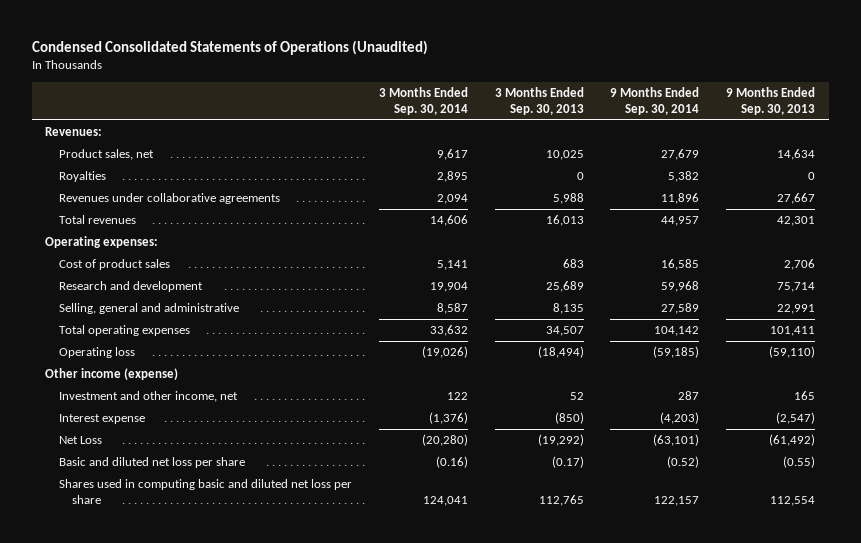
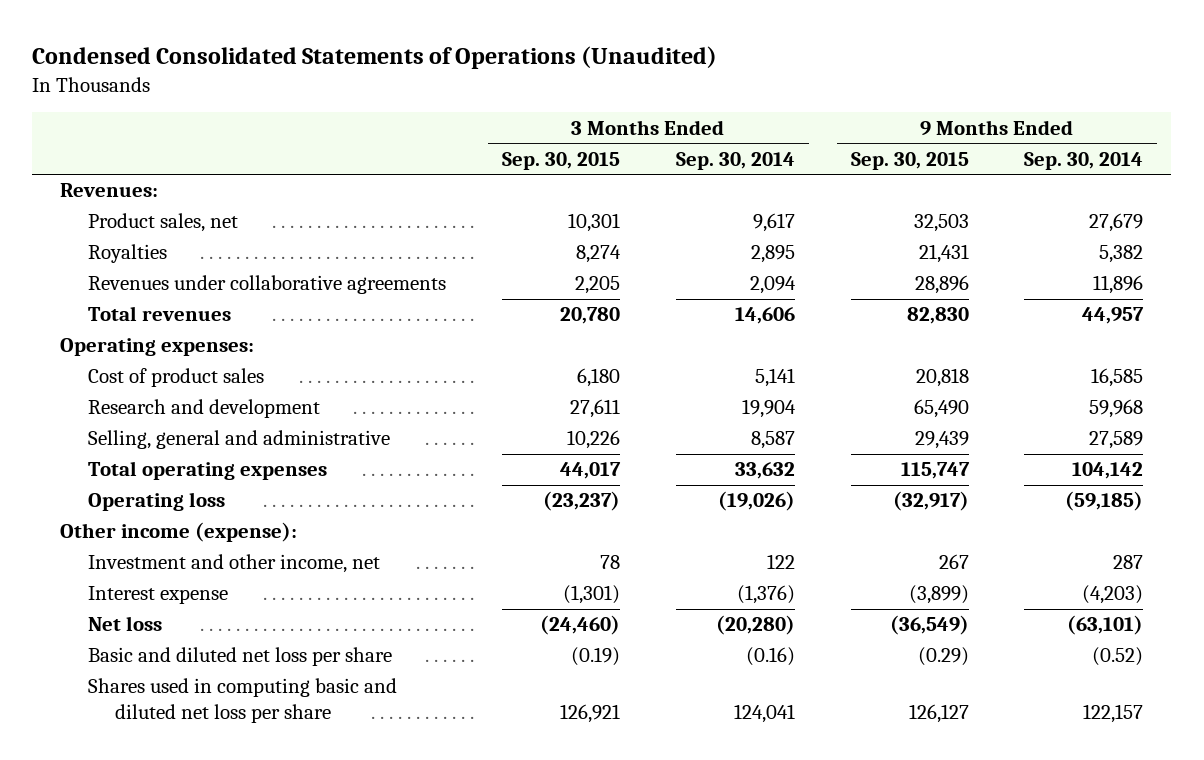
- | 3 Months Ended Sep. 30, 2014 | 3 Months Ended Sep. 30, 2013 | 9 Months Ended Sep. 30, 2014 | 9 Months Ended Sep. 30, 2013
+ | 3 Months Ended Sep. 30, 2015 | 3 Months Ended Sep. 30, 2014 | 9 Months Ended Sep. 30, 2015 | 9 Months Ended Sep. 30, 2014
- Other income (expense)
+ Other income (expense):
- Net Loss | (20,280) | (19,292) | (63,101) | (61,492)
+ Net loss | (24,460) | (20,280) | (36,549) | (63,101)

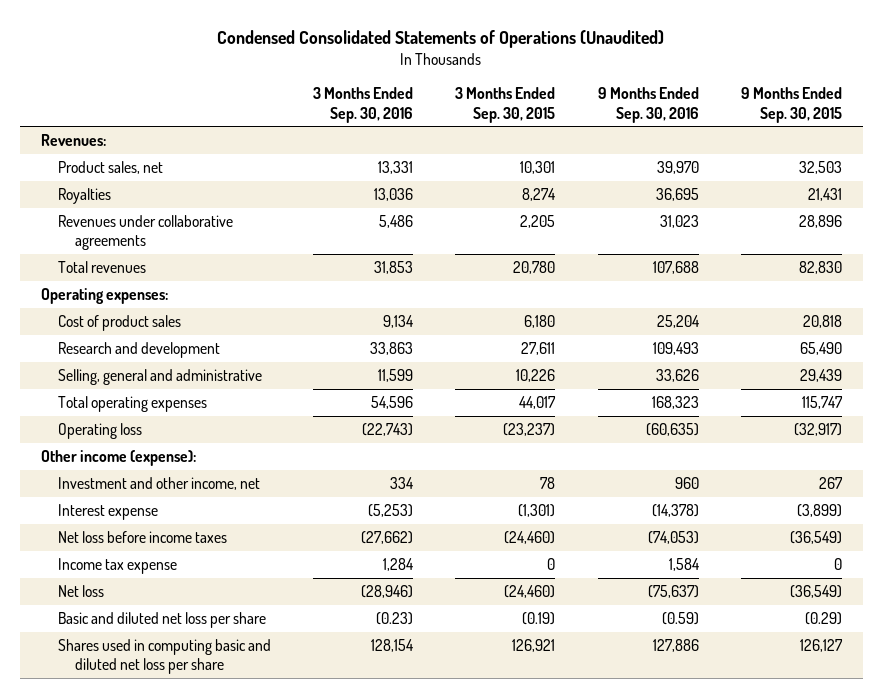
- | 3 Months Ended Sep. 30, 2015 | 3 Months Ended Sep. 30, 2014 | 9 Months Ended Sep. 30, 2015 | 9 Months Ended Sep. 30, 2014
+ | 3 Months Ended Sep. 30, 2016 | 3 Months Ended Sep. 30, 2015 | 9 Months Ended Sep. 30, 2016 | 9 Months Ended Sep. 30, 2015
+ Net loss before income taxes | (27,662) | (24,460) | (74,053) | (36,549)
+ Income tax expense | 1,284 | 0 | 1,584 | 0

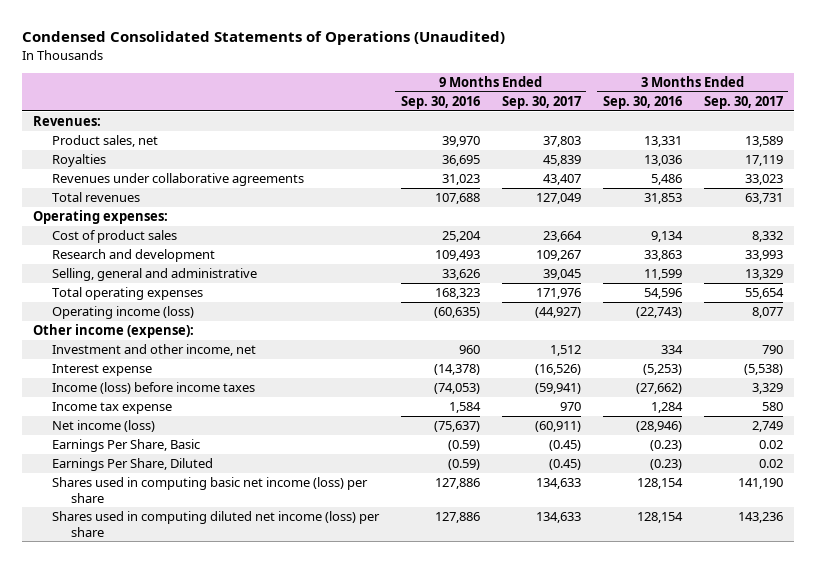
- | 3 Months Ended Sep. 30, 2016 | 3 Months Ended Sep. 30, 2015 | 9 Months Ended Sep. 30, 2016 | 9 Months Ended Sep. 30, 2015
+ | 9 Months Ended Sep. 30, 2016 | 9 Months Ended Sep. 30, 2017 | 3 Months Ended Sep. 30, 2016 | 3 Months Ended Sep. 30, 2017
- Operating loss | (22,743) | (23,237) | (60,635) | (32,917)
+ Operating income (loss) | (60,635) | (44,927) | (22,743) | 8,077
- Net loss before income taxes | (27,662) | (24,460) | (74,053) | (36,549)
+ Income (loss) before income taxes | (74,053) | (59,941) | (27,662) | 3,329
- Net loss | (28,946) | (24,460) | (75,637) | (36,549)
- Basic and diluted net loss per share | (0.23) | (0.19) | (0.59) | (0.29)
- Shares used in computing basic and diluted net loss per share | 128,154 | 126,921 | 127,886 | 126,127
+ Net income (loss) | (75,637) | (60,911) | (28,946) | 2,749
+ Earnings Per Share, Basic | (0.59) | (0.45) | (0.23) | 0.02
+ Earnings Per Share, Diluted | (0.59) | (0.45) | (0.23) | 0.02
+ Shares used in computing basic net income (loss) per share | 127,886 | 134,633 | 128,154 | 141,190
+ Shares used in computing diluted net income (loss) per share | 127,886 | 134,633 | 128,154 | 143,236

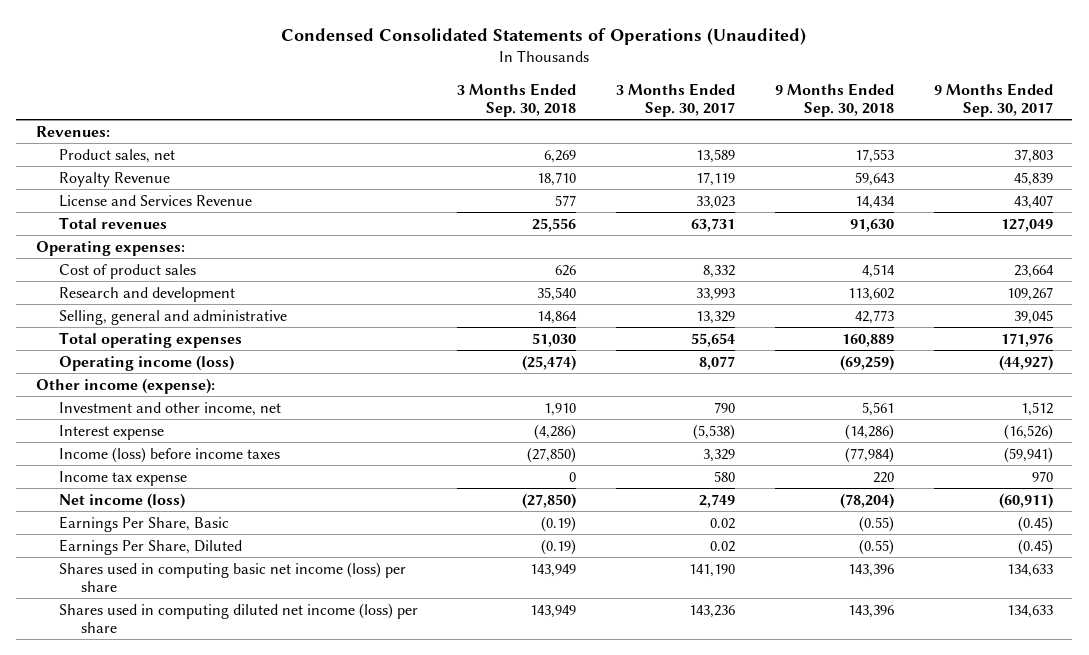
- | 9 Months Ended Sep. 30, 2016 | 9 Months Ended Sep. 30, 2017 | 3 Months Ended Sep. 30, 2016 | 3 Months Ended Sep. 30, 2017
+ | 3 Months Ended Sep. 30, 2018 | 3 Months Ended Sep. 30, 2017 | 9 Months Ended Sep. 30, 2018 | 9 Months Ended Sep. 30, 2017
- Royalties | 36,695 | 45,839 | 13,036 | 17,119
- Revenues under collaborative agreements | 31,023 | 43,407 | 5,486 | 33,023
+ Royalty Revenue | 18,710 | 17,119 | 59,643 | 45,839
+ License and Services Revenue | 577 | 33,023 | 14,434 | 43,407

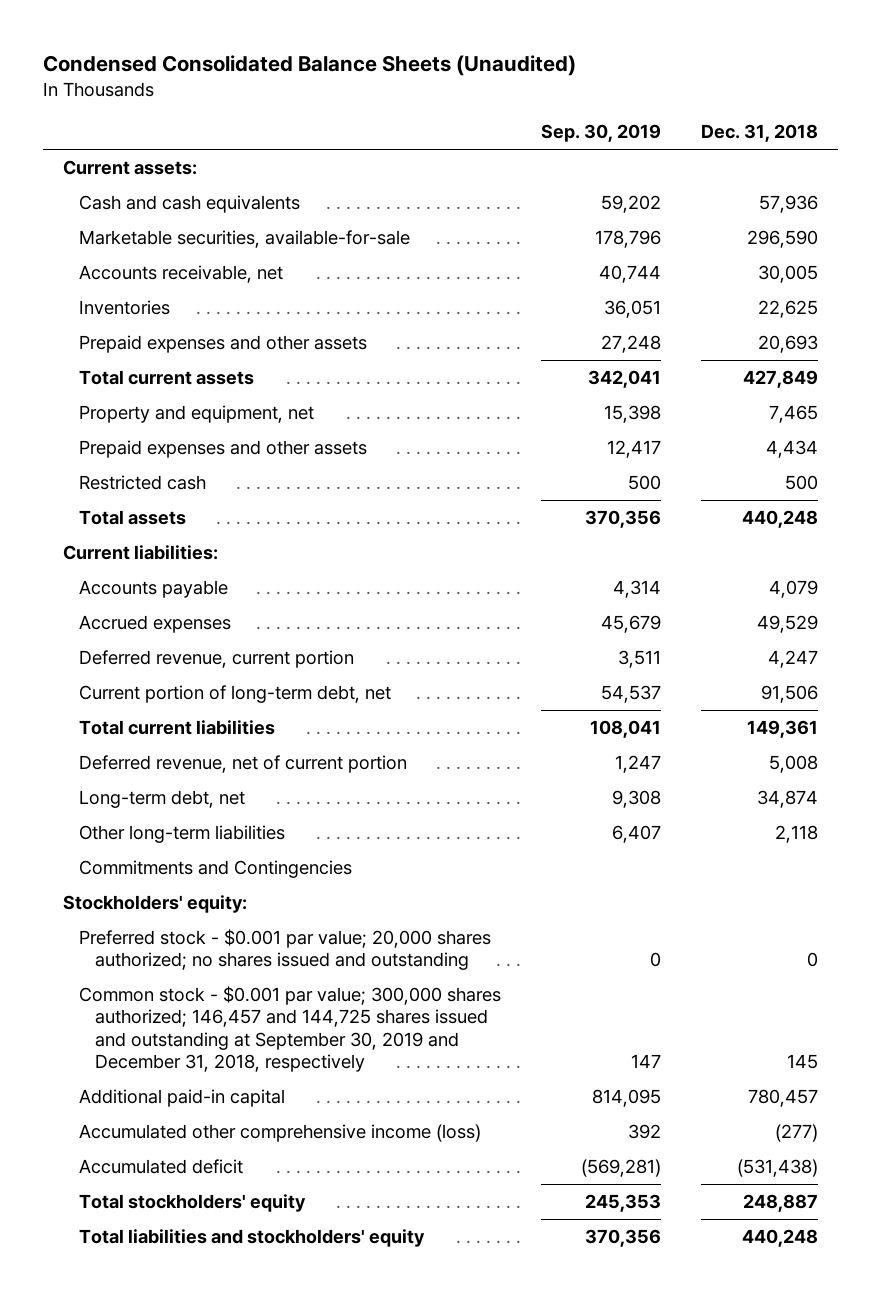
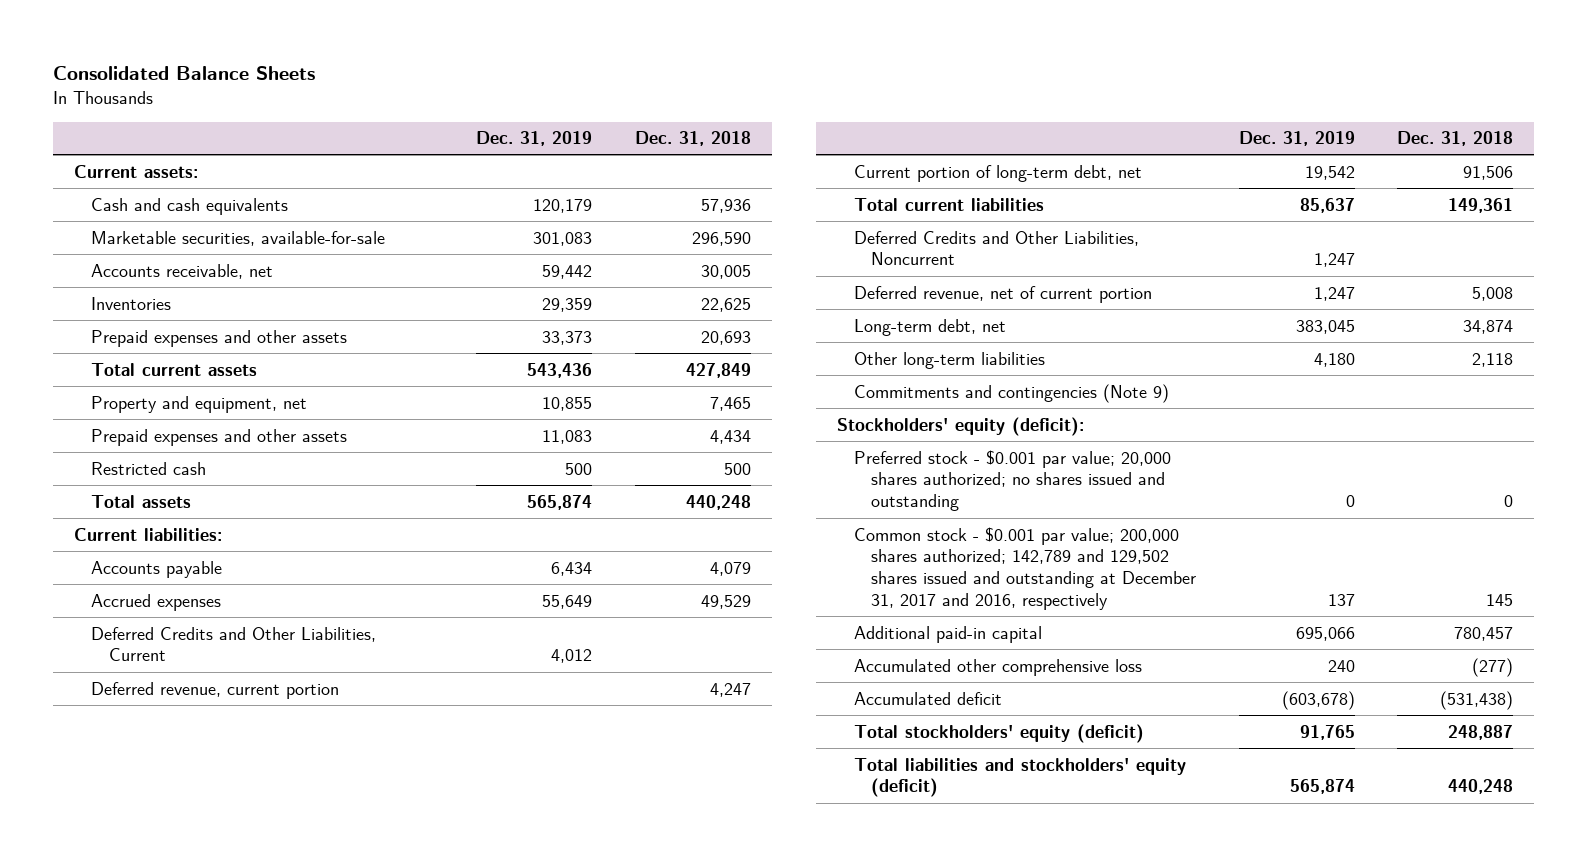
- Condensed Consolidated Balance Sheets (Unaudited)
+ Consolidated Balance Sheets
- | Sep. 30, 2019 | Dec. 31, 2018
+ | Dec. 31, 2019 | Dec. 31, 2018
+ Deferred Credits and Other Liabilities, Current | 4,012 |
+ Deferred Credits and Other Liabilities, Noncurrent | 1,247 |
- Commitments and Contingencies
- Stockholders' equity:
+ Commitments and contingencies (Note 9)
+ Stockholders' equity (deficit):
- Common stock - $0.001 par value; 300,000 shares authorized; 146,457 and 144,725 shares issued and outstanding at September 30, 2019 and December 31, 2018, respectively | 147 | 145
+ Common stock - $0.001 par value; 200,000 shares authorized; 142,789 and 129,502 shares issued and outstanding at December 31, 2017 and 2016, respectively | 137 | 145
- Accumulated other comprehensive income (loss) | 392 | (277)
+ Accumulated other comprehensive loss | 240 | (277)
- Total stockholders' equity | 245,353 | 248,887
- Total liabilities and stockholders' equity | 370,356 | 440,248
+ Total stockholders' equity (deficit) | 91,765 | 248,887
+ Total liabilities and stockholders' equity (deficit) | 565,874 | 440,248

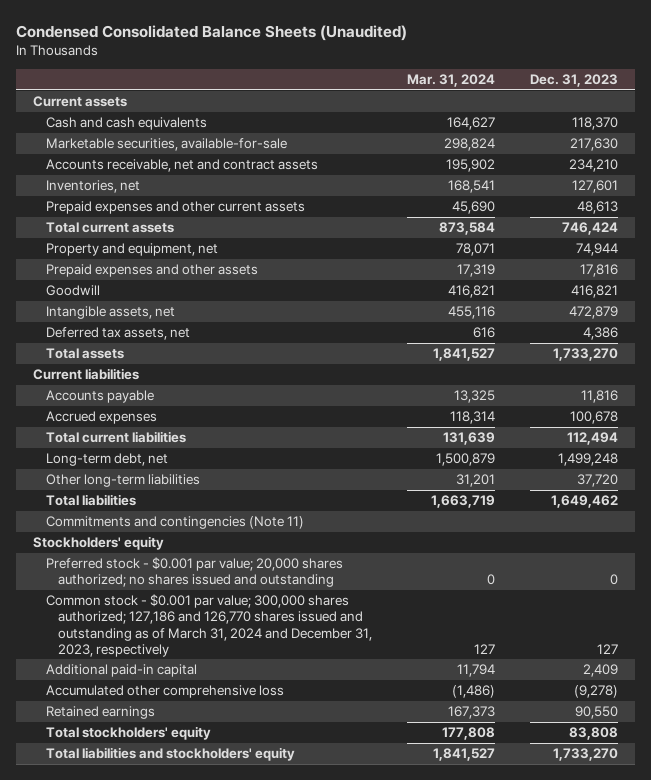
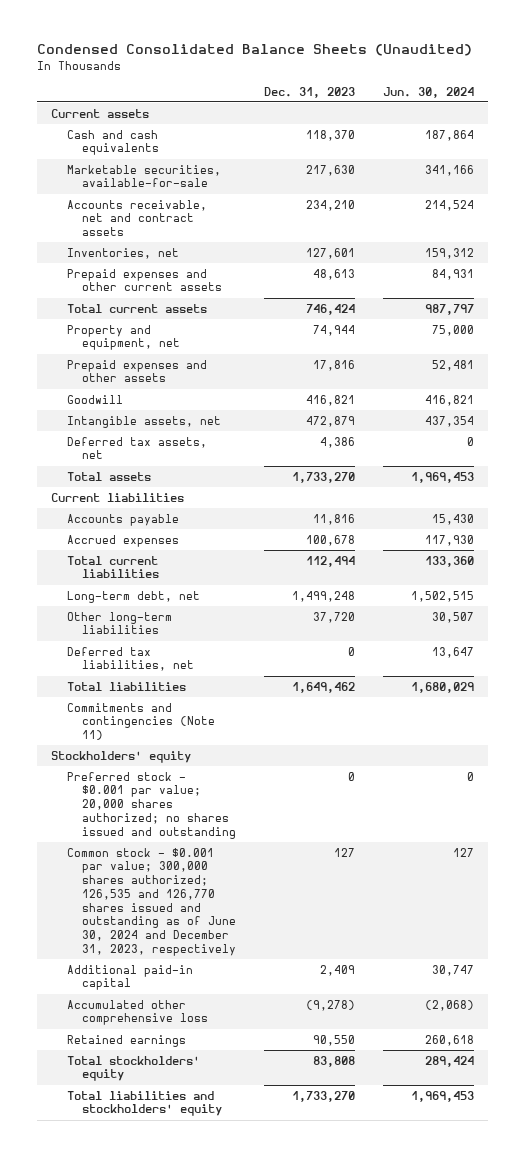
- | Mar. 31, 2024 | Dec. 31, 2023
+ | Dec. 31, 2023 | Jun. 30, 2024
+ Deferred tax liabilities, net | 0 | 13,647
- Common stock - $0.001 par value; 300,000 shares authorized; 127,186 and 126,770 shares issued and outstanding as of March 31, 2024 and December 31, 2023, respectively | 127 | 127
+ Common stock - $0.001 par value; 300,000 shares authorized; 126,535 and 126,770 shares issued and outstanding as of June 30, 2024 and December 31, 2023, respectively | 127 | 127

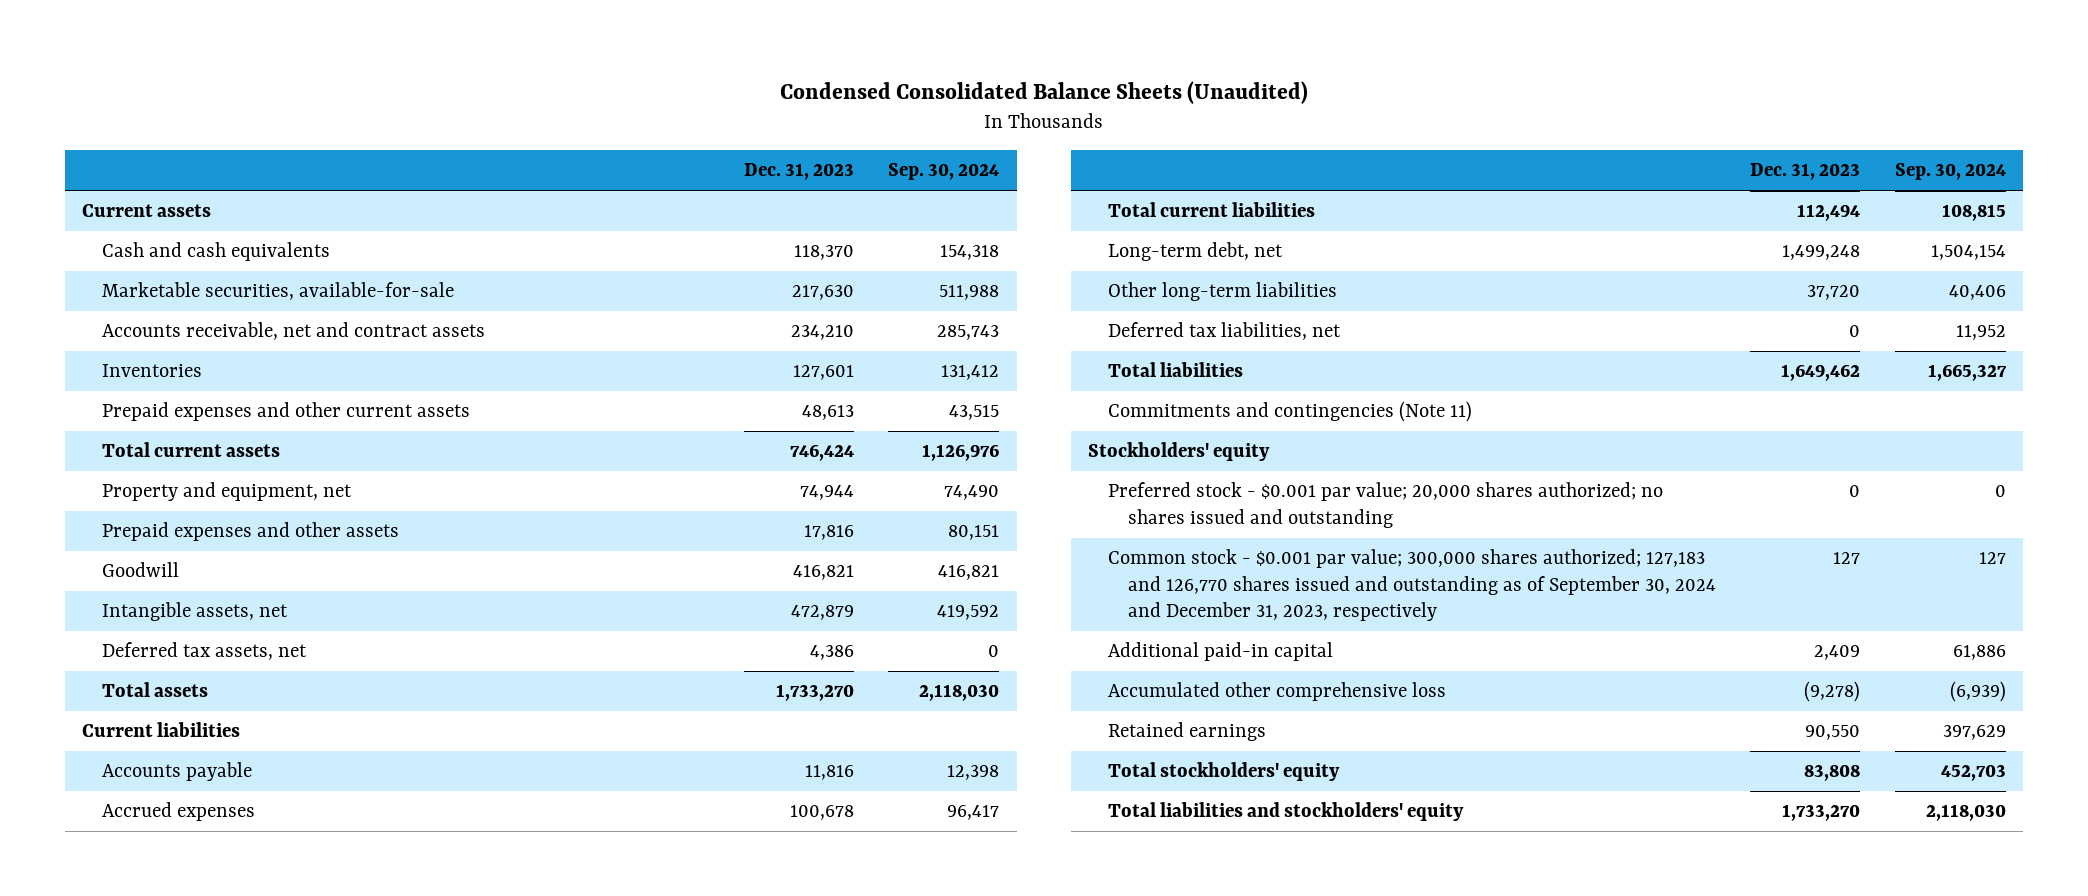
- | Dec. 31, 2023 | Jun. 30, 2024
+ | Dec. 31, 2023 | Sep. 30, 2024
- Inventories, net | 127,601 | 159,312
+ Inventories | 127,601 | 131,412
- Common stock - $0.001 par value; 300,000 shares authorized; 126,535 and 126,770 shares issued and outstanding as of June 30, 2024 and December 31, 2023, respectively | 127 | 127
+ Common stock - $0.001 par value; 300,000 shares authorized; 127,183 and 126,770 shares issued and outstanding as of September 30, 2024 and December 31, 2023, respectively | 127 | 127

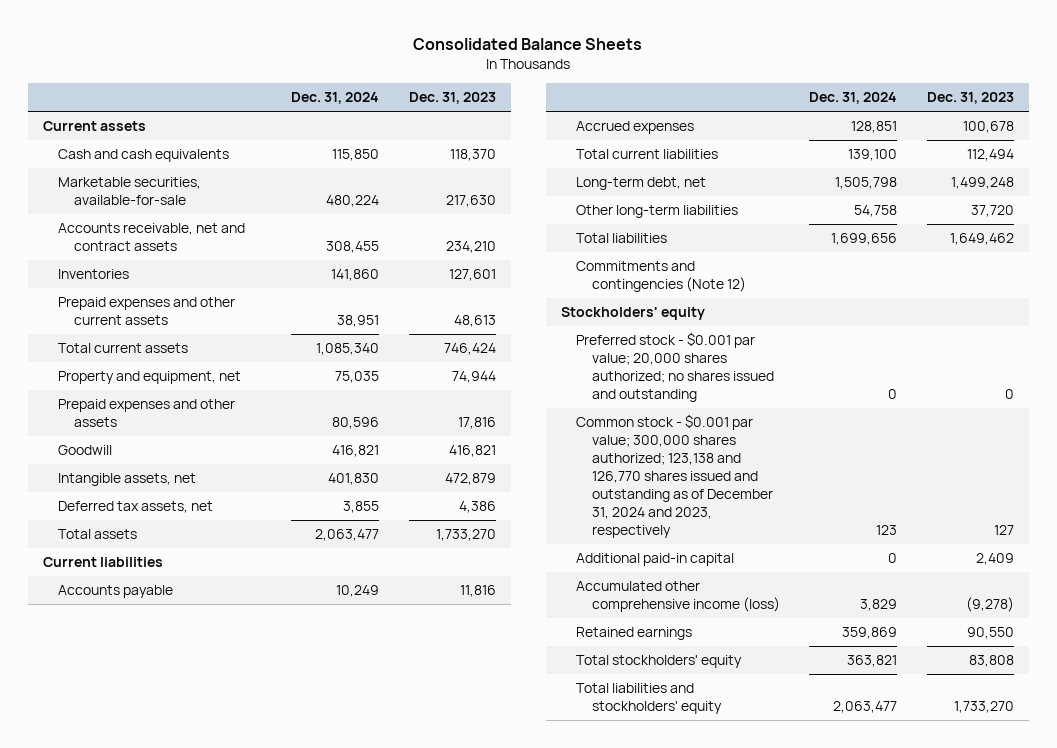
- Condensed Consolidated Balance Sheets (Unaudited)
+ Consolidated Balance Sheets
- | Dec. 31, 2023 | Sep. 30, 2024
+ | Dec. 31, 2024 | Dec. 31, 2023
- Deferred tax liabilities, net | 0 | 11,952
- Commitments and contingencies (Note 11)
+ Commitments and contingencies (Note 12)
- Common stock - $0.001 par value; 300,000 shares authorized; 127,183 and 126,770 shares issued and outstanding as of September 30, 2024 and December 31, 2023, respectively | 127 | 127
+ Common stock - $0.001 par value; 300,000 shares authorized; 123,138 and 126,770 shares issued and outstanding as of December 31, 2024 and 2023, respectively | 123 | 127
- Accumulated other comprehensive loss | (9,278) | (6,939)
+ Accumulated other comprehensive income (loss) | 3,829 | (9,278)

